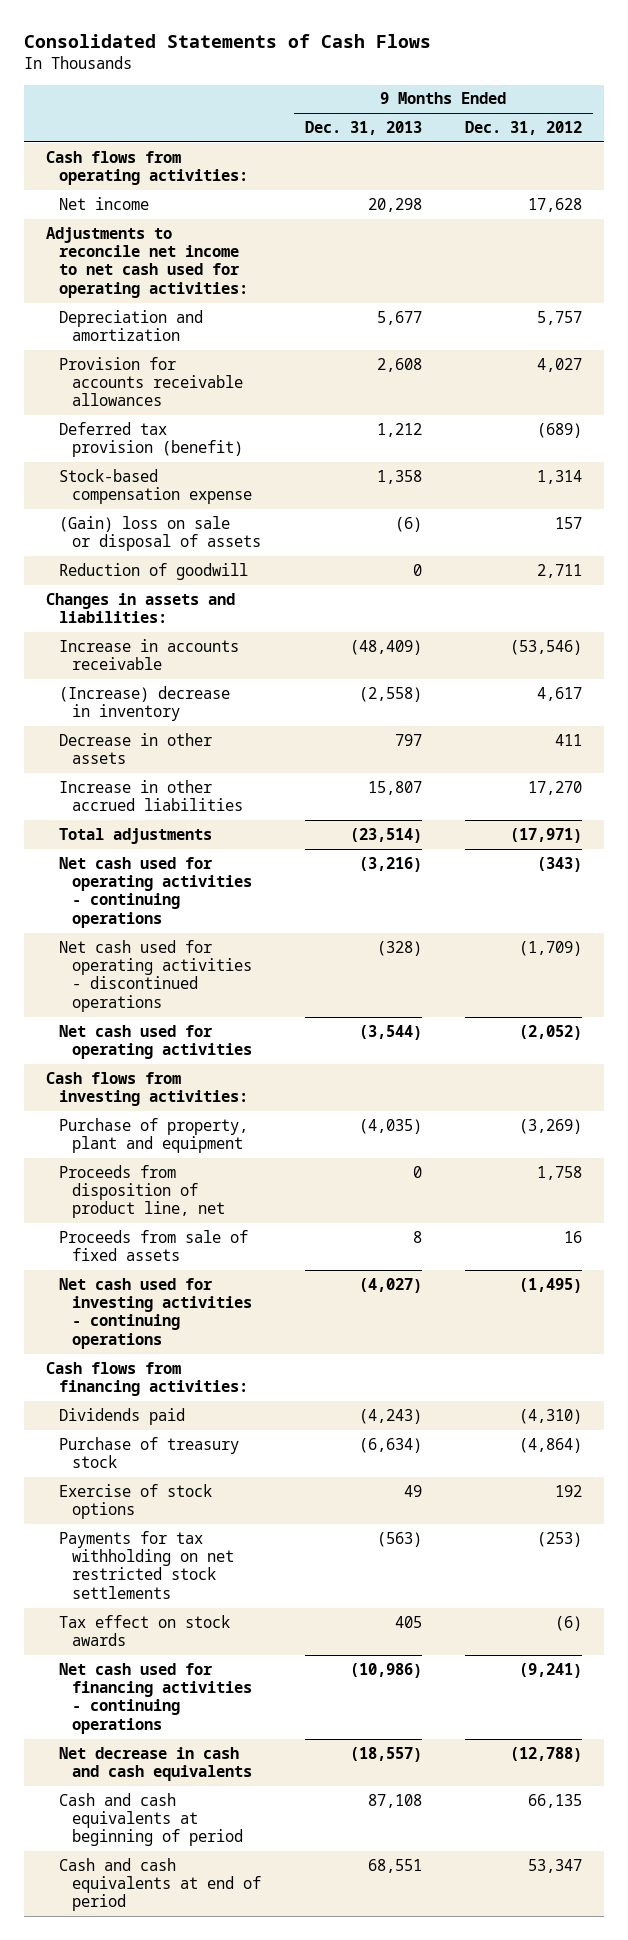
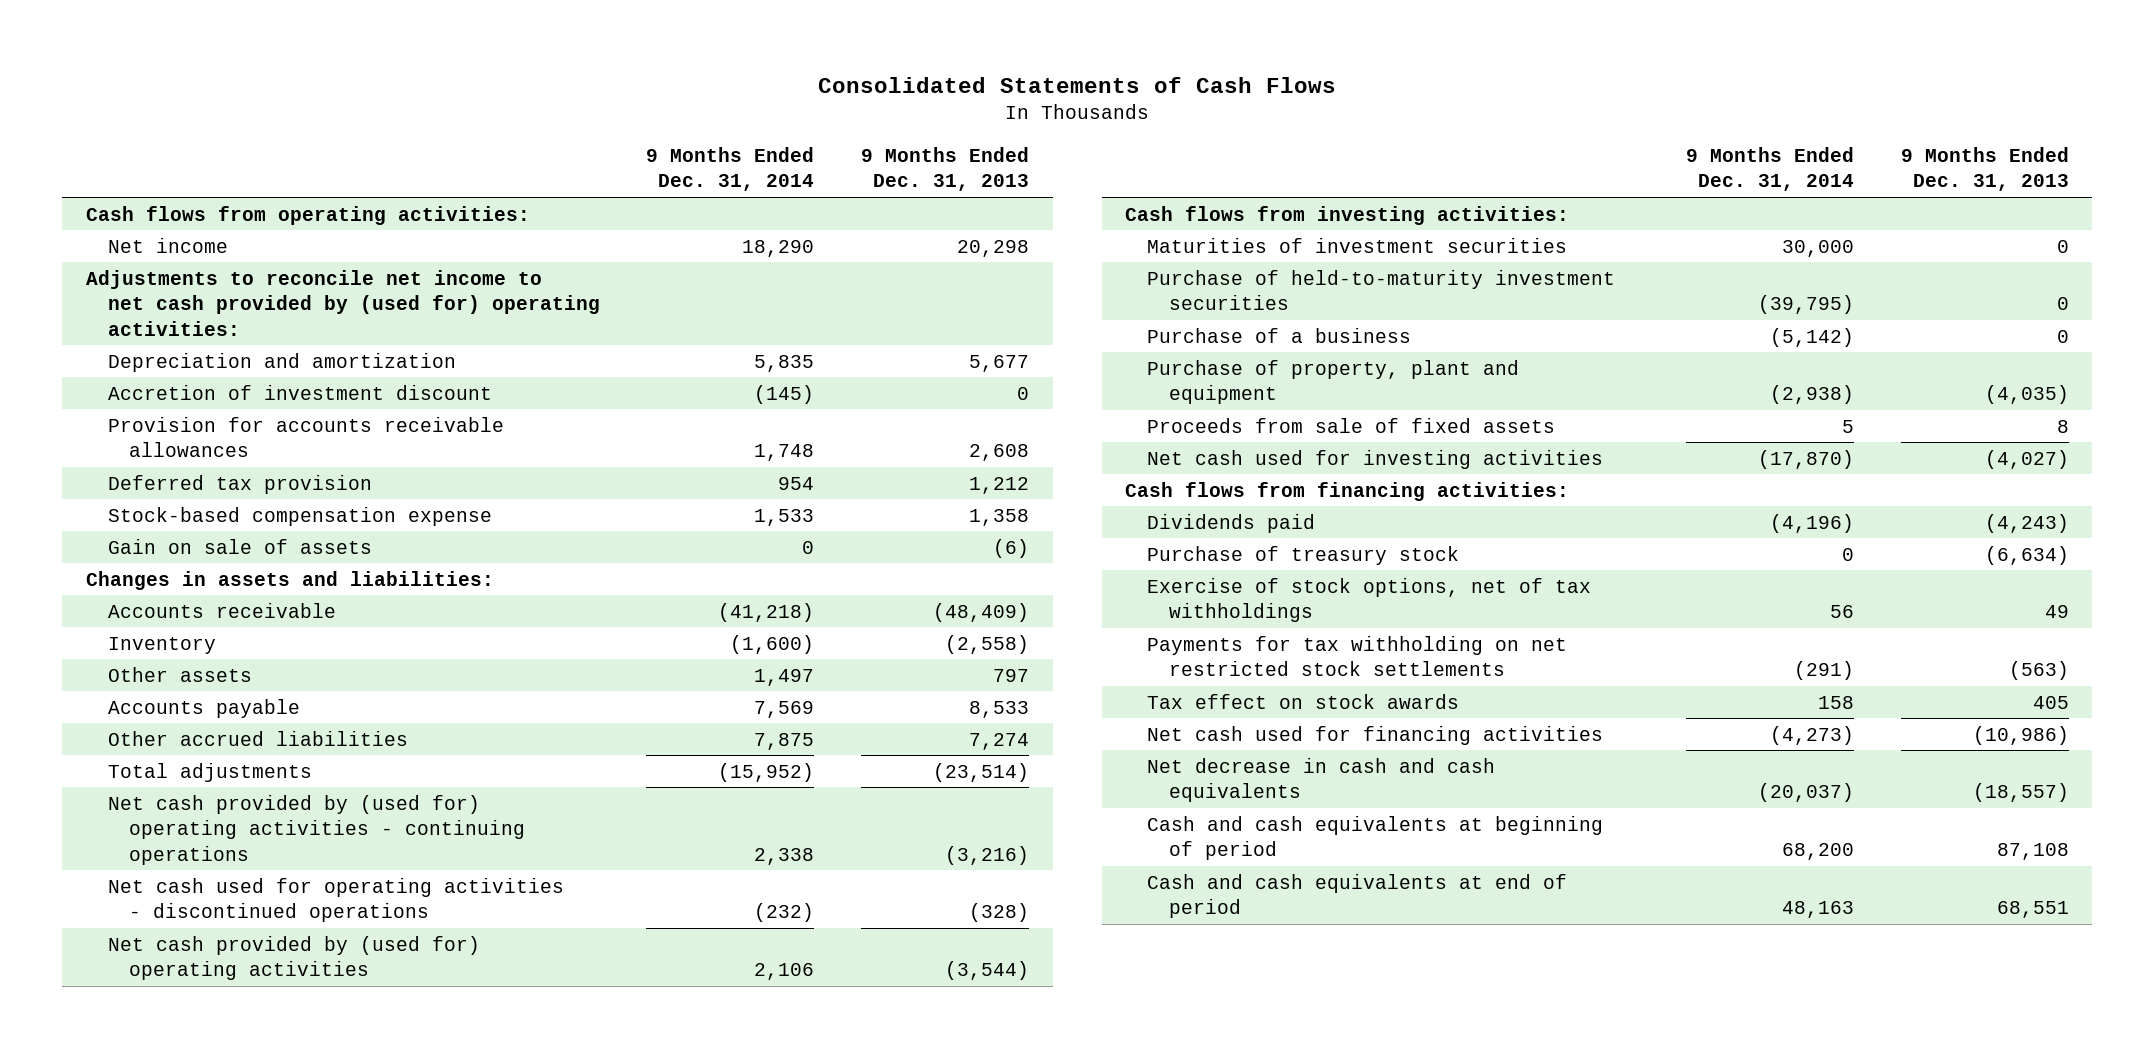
- | 9 Months Ended Dec. 31, 2013 | 9 Months Ended Dec. 31, 2012
+ | 9 Months Ended Dec. 31, 2014 | 9 Months Ended Dec. 31, 2013
- Adjustments to reconcile net income to net cash used for operating activities:
+ Adjustments to reconcile net income to net cash provided by (used for) operating activities:
+ Accretion of investment discount | (145) | 0
- Deferred tax provision (benefit) | 1,212 | (689)
+ Deferred tax provision | 954 | 1,212
- (Gain) loss on sale or disposal of assets | (6) | 157
- Reduction of goodwill | 0 | 2,711
+ Gain on sale of assets | 0 | (6)
- Increase in accounts receivable | (48,409) | (53,546)
- (Increase) decrease in inventory | (2,558) | 4,617
- Decrease in other assets | 797 | 411
- Increase in other accrued liabilities | 15,807 | 17,270
+ Accounts receivable | (41,218) | (48,409)
+ Inventory | (1,600) | (2,558)
+ Other assets | 1,497 | 797
+ Accounts payable | 7,569 | 8,533
+ Other accrued liabilities | 7,875 | 7,274
- Net cash used for operating activities - continuing operations | (3,216) | (343)
+ Net cash provided by (used for) operating activities - continuing operations | 2,338 | (3,216)
- Net cash used for operating activities | (3,544) | (2,052)
+ Net cash provided by (used for) operating activities | 2,106 | (3,544)
+ Maturities of investment securities | 30,000 | 0
+ Purchase of held-to-maturity investment securities | (39,795) | 0
+ Purchase of a business | (5,142) | 0
- Proceeds from disposition of product line, net | 0 | 1,758
- Net cash used for investing activities - continuing operations | (4,027) | (1,495)
+ Net cash used for investing activities | (17,870) | (4,027)
- Exercise of stock options | 49 | 192
+ Exercise of stock options, net of tax withholdings | 56 | 49
- Net cash used for financing activities - continuing operations | (10,986) | (9,241)
+ Net cash used for financing activities | (4,273) | (10,986)

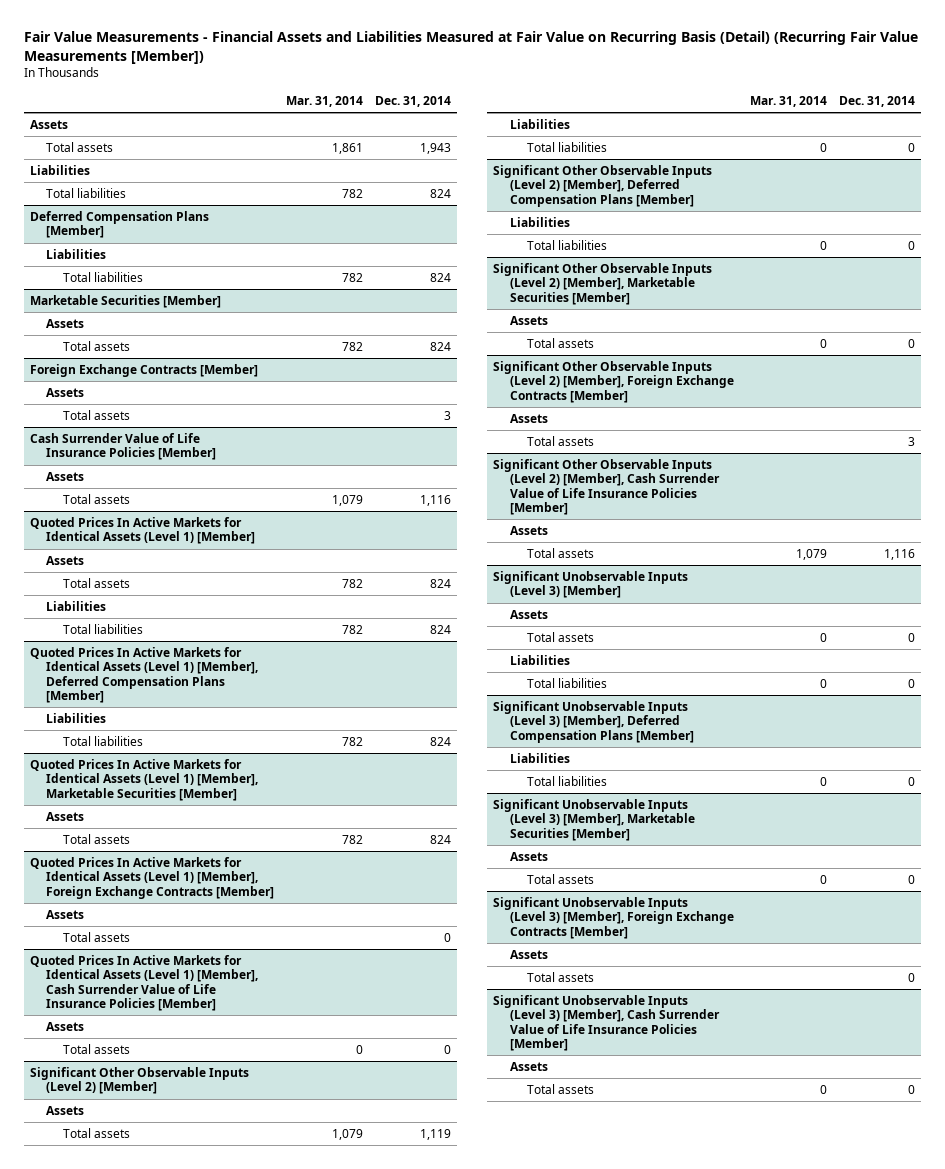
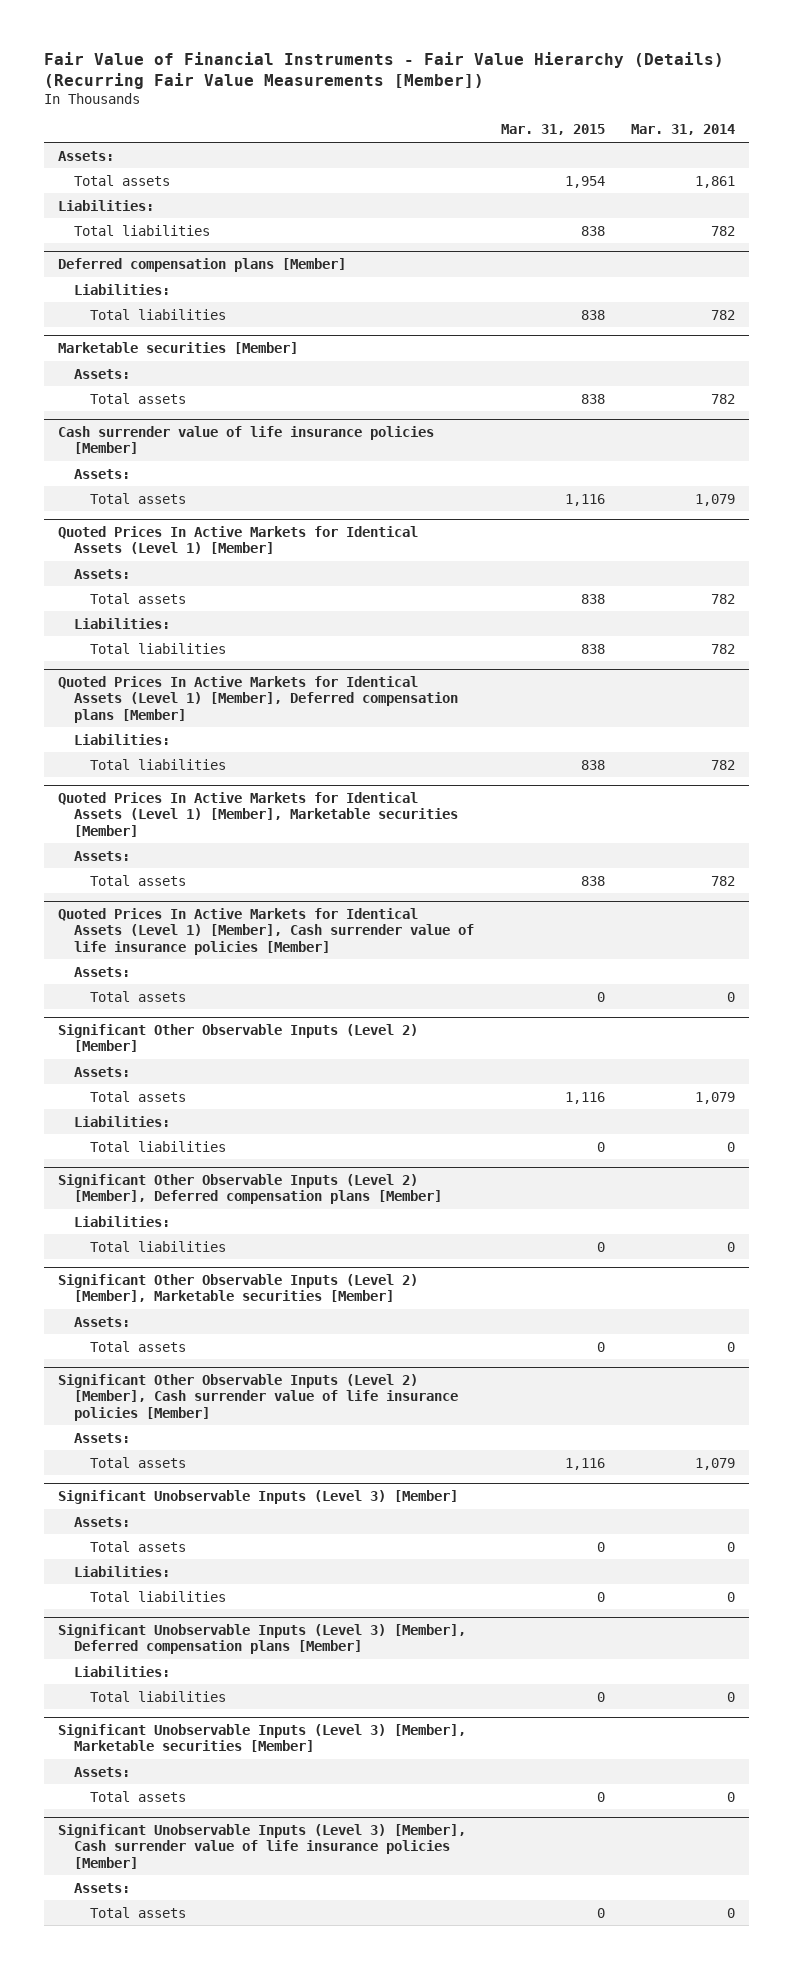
- Fair Value Measurements - Financial Assets and Liabilities Measured at Fair Value on Recurring Basis (Detail) (Recurring Fair Value Measurements [Member])
+ Fair Value of Financial Instruments - Fair Value Hierarchy (Details) (Recurring Fair Value Measurements [Member])
- | Mar. 31, 2014 | Dec. 31, 2014
+ | Mar. 31, 2015 | Mar. 31, 2014
- Assets
+ Assets:
- Liabilities
+ Liabilities:
- Deferred Compensation Plans [Member]
- Liabilities
+ Deferred compensation plans [Member]
+ Liabilities:
- Marketable Securities [Member]
- Assets
+ Marketable securities [Member]
+ Assets:
- Foreign Exchange Contracts [Member]
- Assets
- Total assets | | 3
- Cash Surrender Value of Life Insurance Policies [Member]
- Assets
+ Cash surrender value of life insurance policies [Member]
+ Assets:
@ Quoted Prices In Active Markets for Identical Assets (Level 1) [Member]
- Assets
+ Assets:
- Liabilities
+ Liabilities:
- Quoted Prices In Active Markets for Identical Assets (Level 1) [Member], Deferred Compensation Plans [Member]
- Liabilities
+ Quoted Prices In Active Markets for Identical Assets (Level 1) [Member], Deferred compensation plans [Member]
+ Liabilities:
- Quoted Prices In Active Markets for Identical Assets (Level 1) [Member], Marketable Securities [Member]
- Assets
+ Quoted Prices In Active Markets for Identical Assets (Level 1) [Member], Marketable securities [Member]
+ Assets:
- Quoted Prices In Active Markets for Identical Assets (Level 1) [Member], Foreign Exchange Contracts [Member]
- Assets
- Total assets | | 0
- Quoted Prices In Active Markets for Identical Assets (Level 1) [Member], Cash Surrender Value of Life Insurance Policies [Member]
- Assets
+ Quoted Prices In Active Markets for Identical Assets (Level 1) [Member], Cash surrender value of life insurance policies [Member]
+ Assets:
@ Significant Other Observable Inputs (Level 2) [Member]
- Assets
+ Assets:
- Liabilities
+ Liabilities:
- Significant Other Observable Inputs (Level 2) [Member], Deferred Compensation Plans [Member]
- Liabilities
+ Significant Other Observable Inputs (Level 2) [Member], Deferred compensation plans [Member]
+ Liabilities:
- Significant Other Observable Inputs (Level 2) [Member], Marketable Securities [Member]
- Assets
+ Significant Other Observable Inputs (Level 2) [Member], Marketable securities [Member]
+ Assets:
- Significant Other Observable Inputs (Level 2) [Member], Foreign Exchange Contracts [Member]
- Assets
- Total assets | | 3
- Significant Other Observable Inputs (Level 2) [Member], Cash Surrender Value of Life Insurance Policies [Member]
- Assets
+ Significant Other Observable Inputs (Level 2) [Member], Cash surrender value of life insurance policies [Member]
+ Assets:
@ Significant Unobservable Inputs (Level 3) [Member]
- Assets
+ Assets:
- Liabilities
+ Liabilities:
- Significant Unobservable Inputs (Level 3) [Member], Deferred Compensation Plans [Member]
- Liabilities
+ Significant Unobservable Inputs (Level 3) [Member], Deferred compensation plans [Member]
+ Liabilities:
- Significant Unobservable Inputs (Level 3) [Member], Marketable Securities [Member]
- Assets
+ Significant Unobservable Inputs (Level 3) [Member], Marketable securities [Member]
+ Assets:
- Significant Unobservable Inputs (Level 3) [Member], Foreign Exchange Contracts [Member]
- Assets
- Total assets | | 0
- Significant Unobservable Inputs (Level 3) [Member], Cash Surrender Value of Life Insurance Policies [Member]
- Assets
+ Significant Unobservable Inputs (Level 3) [Member], Cash surrender value of life insurance policies [Member]
+ Assets:

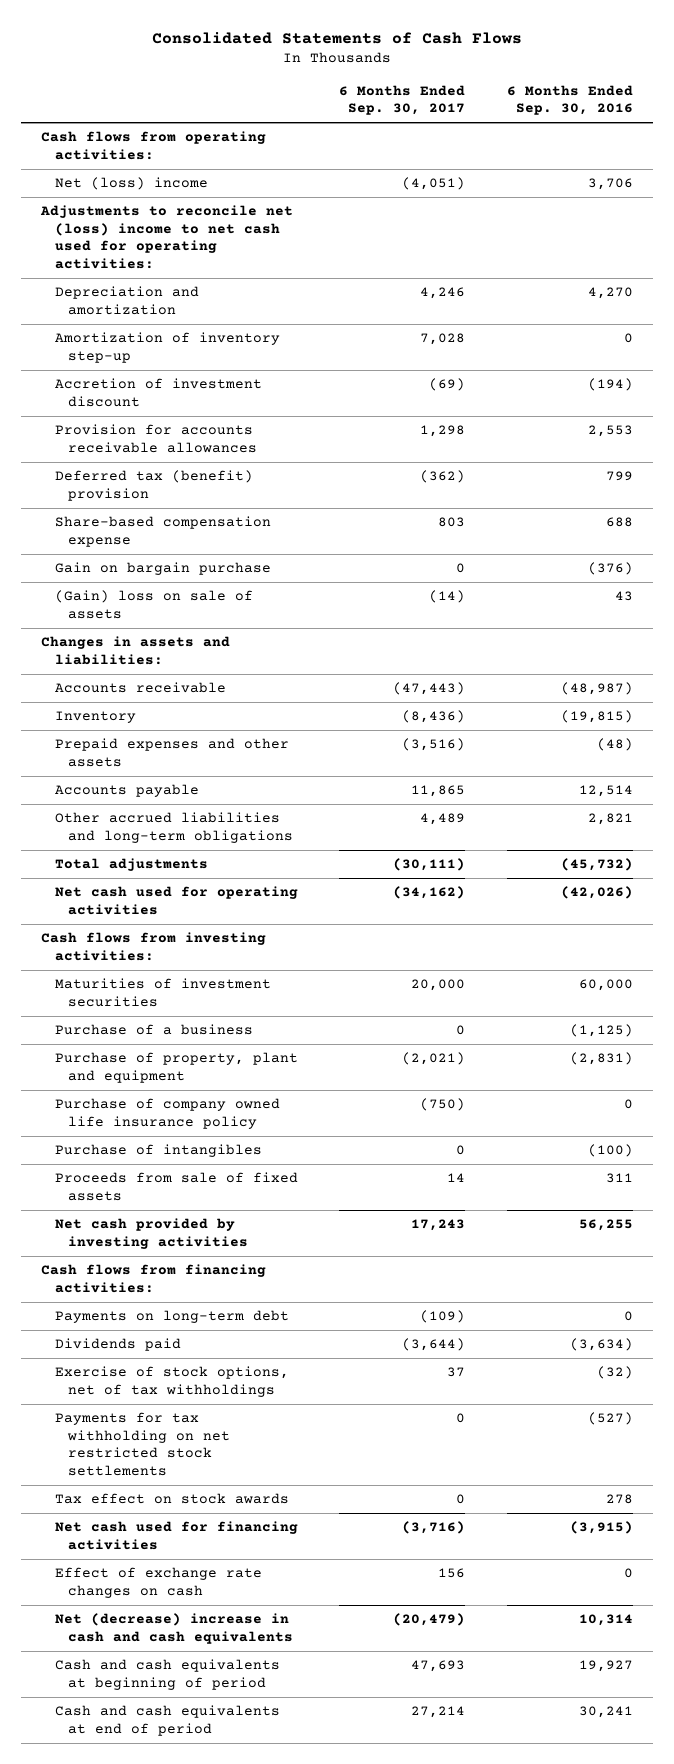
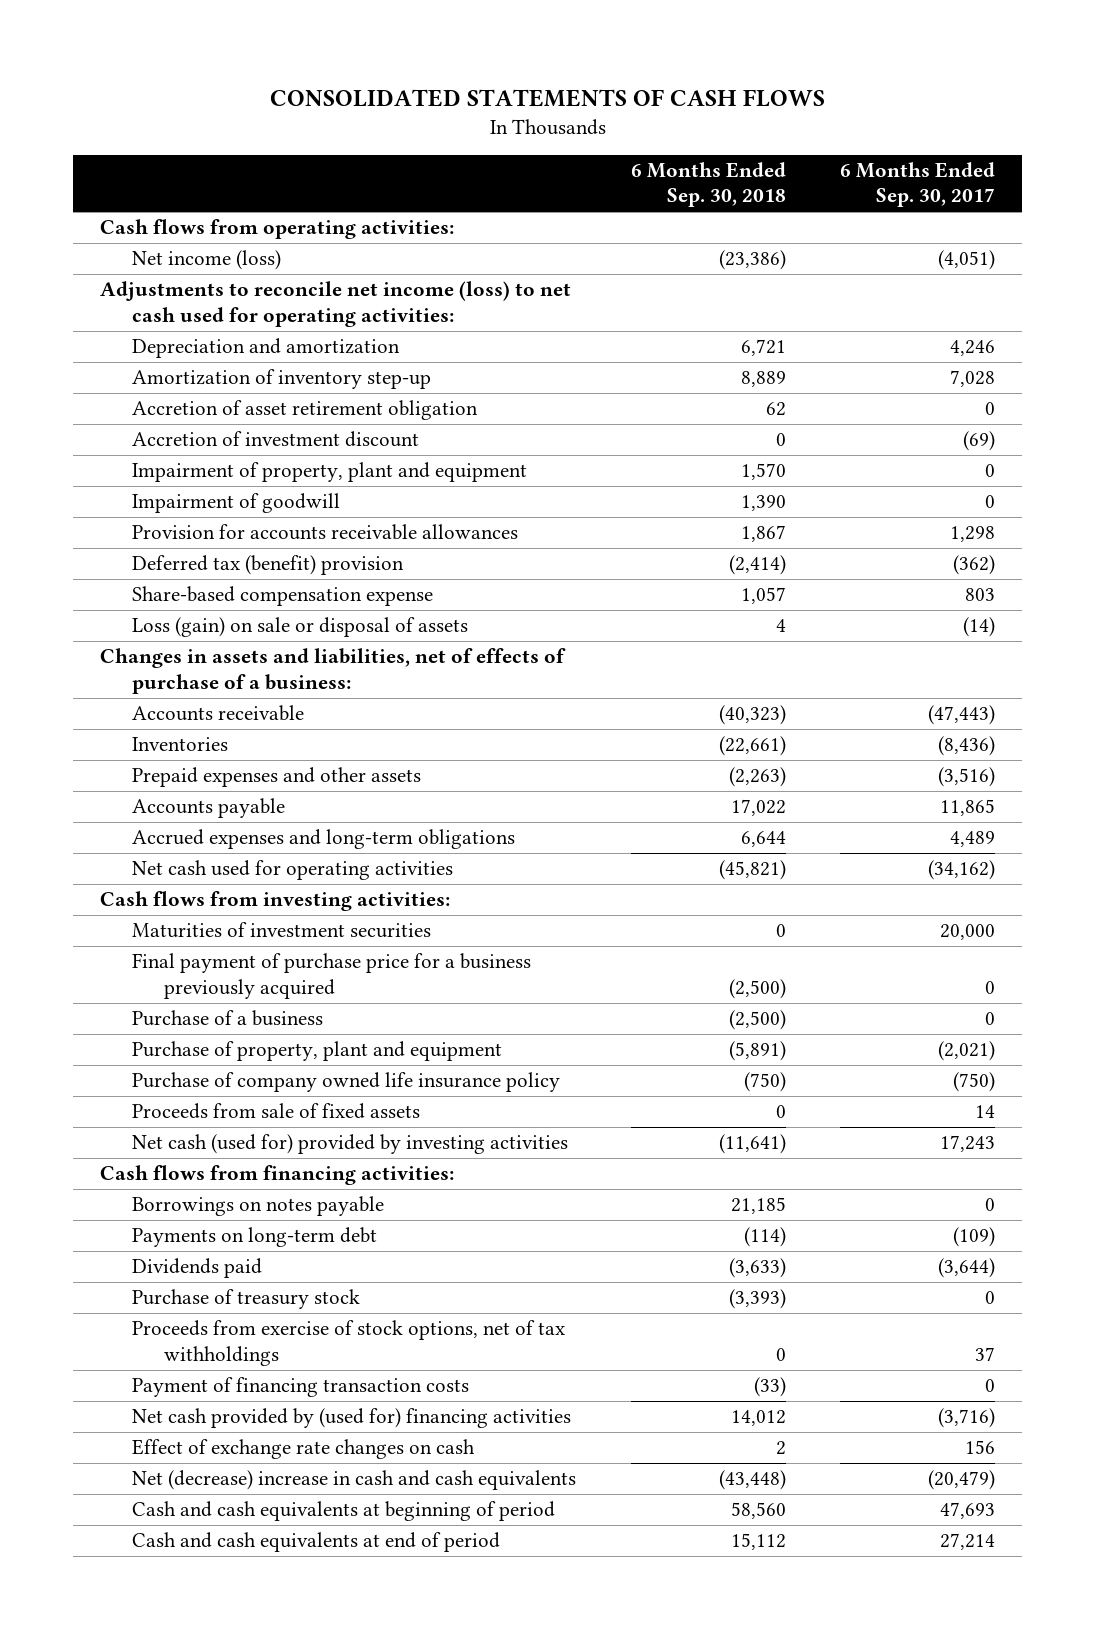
- Consolidated Statements of Cash Flows
+ CONSOLIDATED STATEMENTS OF CASH FLOWS
- | 6 Months Ended Sep. 30, 2017 | 6 Months Ended Sep. 30, 2016
+ | 6 Months Ended Sep. 30, 2018 | 6 Months Ended Sep. 30, 2017
- Net (loss) income | (4,051) | 3,706
- Adjustments to reconcile net (loss) income to net cash used for operating activities:
+ Net income (loss) | (23,386) | (4,051)
+ Adjustments to reconcile net income (loss) to net cash used for operating activities:
+ Accretion of asset retirement obligation | 62 | 0
+ Impairment of property, plant and equipment | 1,570 | 0
+ Impairment of goodwill | 1,390 | 0
- Gain on bargain purchase | 0 | (376)
- (Gain) loss on sale of assets | (14) | 43
- Changes in assets and liabilities:
+ Loss (gain) on sale or disposal of assets | 4 | (14)
+ Changes in assets and liabilities, net of effects of purchase of a business:
- Inventory | (8,436) | (19,815)
+ Inventories | (22,661) | (8,436)
- Other accrued liabilities and long-term obligations | 4,489 | 2,821
- Total adjustments | (30,111) | (45,732)
+ Accrued expenses and long-term obligations | 6,644 | 4,489
+ Final payment of purchase price for a business previously acquired | (2,500) | 0
- Purchase of intangibles | 0 | (100)
- Net cash provided by investing activities | 17,243 | 56,255
+ Net cash (used for) provided by investing activities | (11,641) | 17,243
+ Borrowings on notes payable | 21,185 | 0
- Exercise of stock options, net of tax withholdings | 37 | (32)
- Payments for tax withholding on net restricted stock settlements | 0 | (527)
- Tax effect on stock awards | 0 | 278
- Net cash used for financing activities | (3,716) | (3,915)
+ Purchase of treasury stock | (3,393) | 0
+ Proceeds from exercise of stock options, net of tax withholdings | 0 | 37
+ Payment of financing transaction costs | (33) | 0
+ Net cash provided by (used for) financing activities | 14,012 | (3,716)

